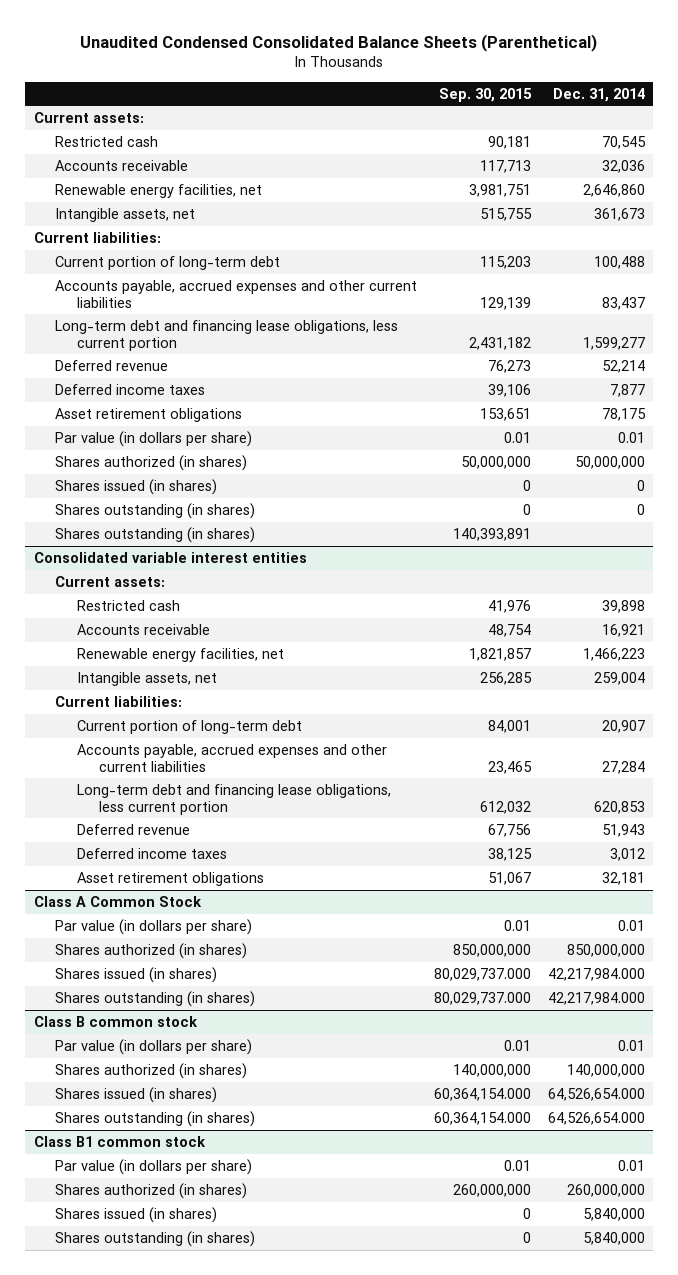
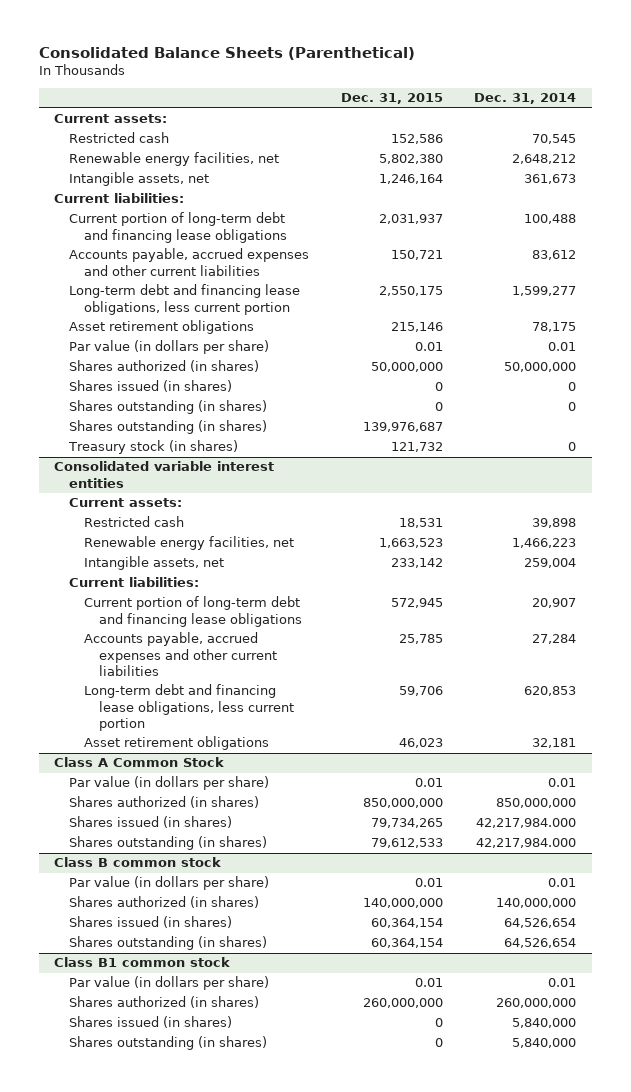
- Unaudited Condensed Consolidated Balance Sheets (Parenthetical)
+ Consolidated Balance Sheets (Parenthetical)
- | Sep. 30, 2015 | Dec. 31, 2014
+ | Dec. 31, 2015 | Dec. 31, 2014
- Accounts receivable | 117,713 | 32,036
- Renewable energy facilities, net | 3,981,751 | 2,646,860
+ Renewable energy facilities, net | 5,802,380 | 2,648,212
- Current portion of long-term debt | 115,203 | 100,488
- Accounts payable, accrued expenses and other current liabilities | 129,139 | 83,437
+ Current portion of long-term debt and financing lease obligations | 2,031,937 | 100,488
+ Accounts payable, accrued expenses and other current liabilities | 150,721 | 83,612
- Deferred revenue | 76,273 | 52,214
- Deferred income taxes | 39,106 | 7,877
+ Treasury stock (in shares) | 121,732 | 0
@ Consolidated variable interest entities
- Accounts receivable | 48,754 | 16,921
- Current portion of long-term debt | 84,001 | 20,907
+ Current portion of long-term debt and financing lease obligations | 572,945 | 20,907
- Deferred revenue | 67,756 | 51,943
- Deferred income taxes | 38,125 | 3,012
@ Class B common stock
- Shares issued (in shares) | 60,364,154.000 | 64,526,654.000
- Shares outstanding (in shares) | 60,364,154.000 | 64,526,654.000
+ Shares issued (in shares) | 60,364,154 | 64,526,654
+ Shares outstanding (in shares) | 60,364,154 | 64,526,654

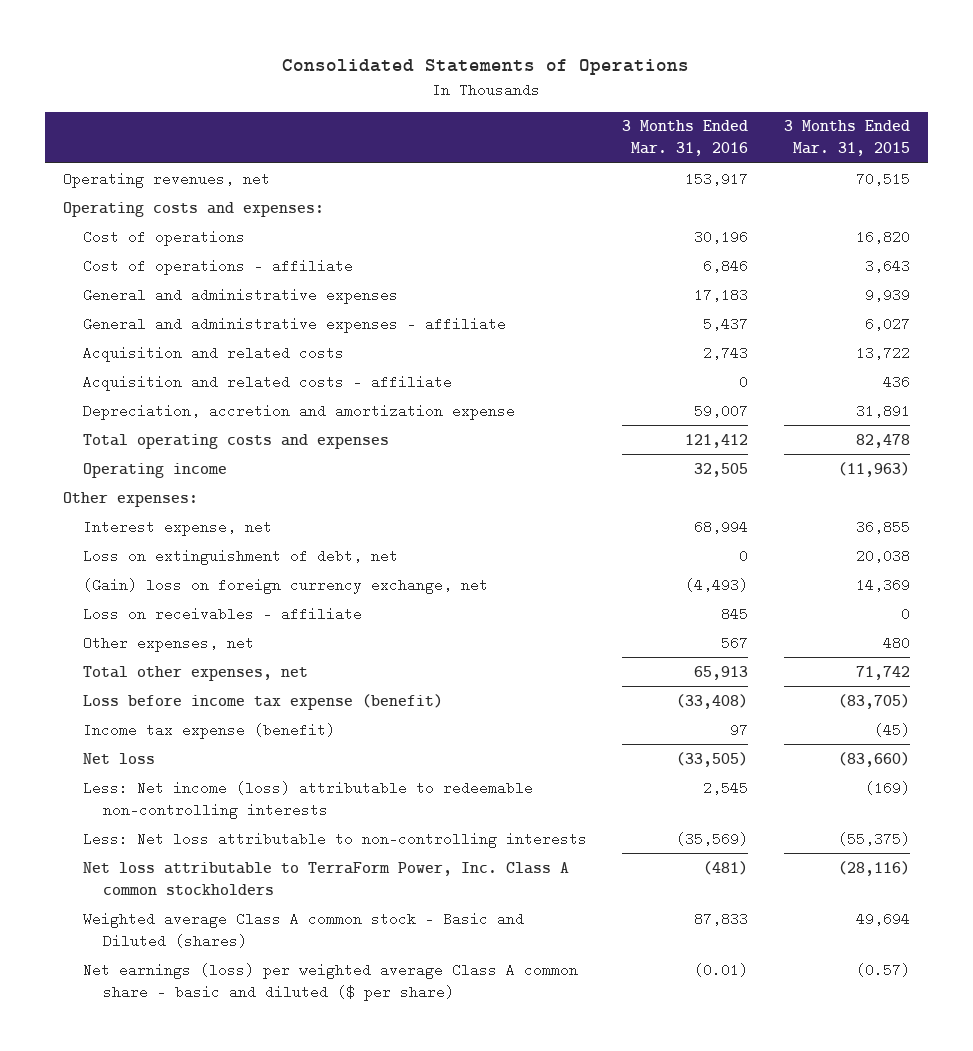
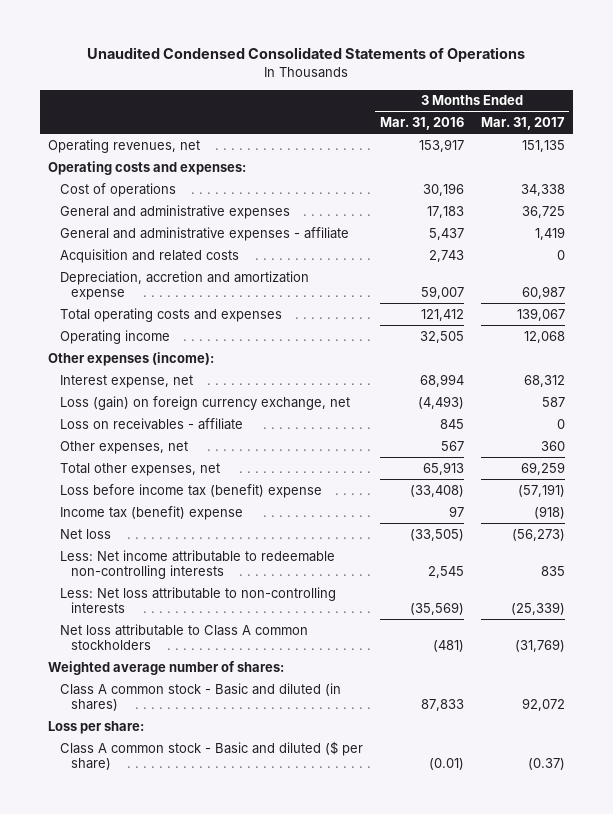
- Consolidated Statements of Operations
+ Unaudited Condensed Consolidated Statements of Operations
- | 3 Months Ended Mar. 31, 2016 | 3 Months Ended Mar. 31, 2015
+ | 3 Months Ended Mar. 31, 2016 | 3 Months Ended Mar. 31, 2017
- Cost of operations - affiliate | 6,846 | 3,643
- Acquisition and related costs - affiliate | 0 | 436
- Other expenses:
+ Other expenses (income):
- Loss on extinguishment of debt, net | 0 | 20,038
- (Gain) loss on foreign currency exchange, net | (4,493) | 14,369
+ Loss (gain) on foreign currency exchange, net | (4,493) | 587
- Loss before income tax expense (benefit) | (33,408) | (83,705)
- Income tax expense (benefit) | 97 | (45)
+ Loss before income tax (benefit) expense | (33,408) | (57,191)
+ Income tax (benefit) expense | 97 | (918)
- Less: Net income (loss) attributable to redeemable non-controlling interests | 2,545 | (169)
+ Less: Net income attributable to redeemable non-controlling interests | 2,545 | 835
- Net loss attributable to TerraForm Power, Inc. Class A common stockholders | (481) | (28,116)
- Weighted average Class A common stock - Basic and Diluted (shares) | 87,833 | 49,694
- Net earnings (loss) per weighted average Class A common share - basic and diluted ($ per share) | (0.01) | (0.57)
+ Net loss attributable to Class A common stockholders | (481) | (31,769)
+ Weighted average number of shares:
+ Class A common stock - Basic and diluted (in shares) | 87,833 | 92,072
+ Loss per share:
+ Class A common stock - Basic and diluted ($ per share) | (0.01) | (0.37)

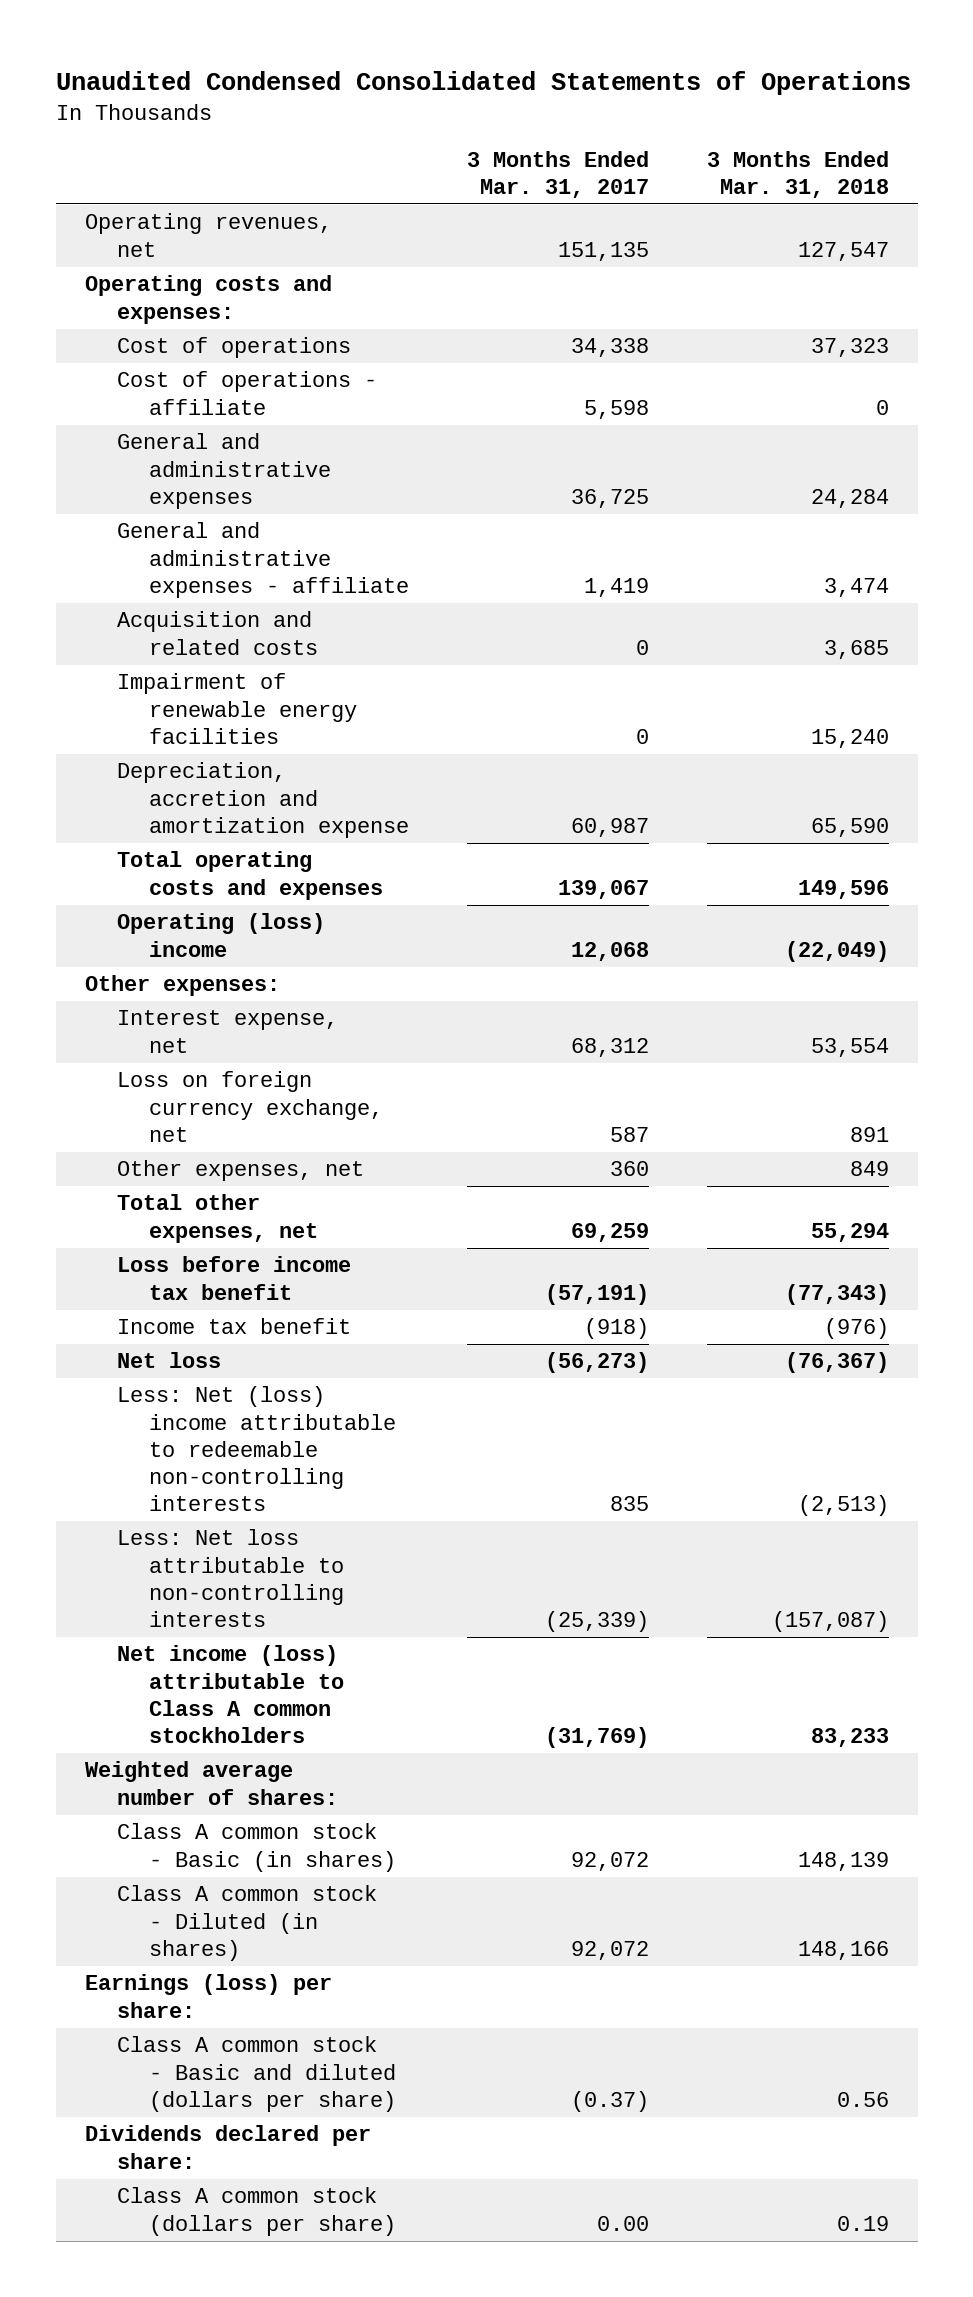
- | 3 Months Ended Mar. 31, 2016 | 3 Months Ended Mar. 31, 2017
+ | 3 Months Ended Mar. 31, 2017 | 3 Months Ended Mar. 31, 2018
+ Cost of operations - affiliate | 5,598 | 0
+ Impairment of renewable energy facilities | 0 | 15,240
- Operating income | 32,505 | 12,068
- Other expenses (income):
+ Operating (loss) income | 12,068 | (22,049)
+ Other expenses:
- Loss (gain) on foreign currency exchange, net | (4,493) | 587
- Loss on receivables - affiliate | 845 | 0
+ Loss on foreign currency exchange, net | 587 | 891
- Loss before income tax (benefit) expense | (33,408) | (57,191)
- Income tax (benefit) expense | 97 | (918)
+ Loss before income tax benefit | (57,191) | (77,343)
+ Income tax benefit | (918) | (976)
- Less: Net income attributable to redeemable non-controlling interests | 2,545 | 835
+ Less: Net (loss) income attributable to redeemable non-controlling interests | 835 | (2,513)
- Net loss attributable to Class A common stockholders | (481) | (31,769)
+ Net income (loss) attributable to Class A common stockholders | (31,769) | 83,233
- Class A common stock - Basic and diluted (in shares) | 87,833 | 92,072
- Loss per share:
- Class A common stock - Basic and diluted ($ per share) | (0.01) | (0.37)
+ Class A common stock - Basic (in shares) | 92,072 | 148,139
+ Class A common stock - Diluted (in shares) | 92,072 | 148,166
+ Earnings (loss) per share:
+ Class A common stock - Basic and diluted (dollars per share) | (0.37) | 0.56
+ Dividends declared per share:
+ Class A common stock (dollars per share) | 0.00 | 0.19

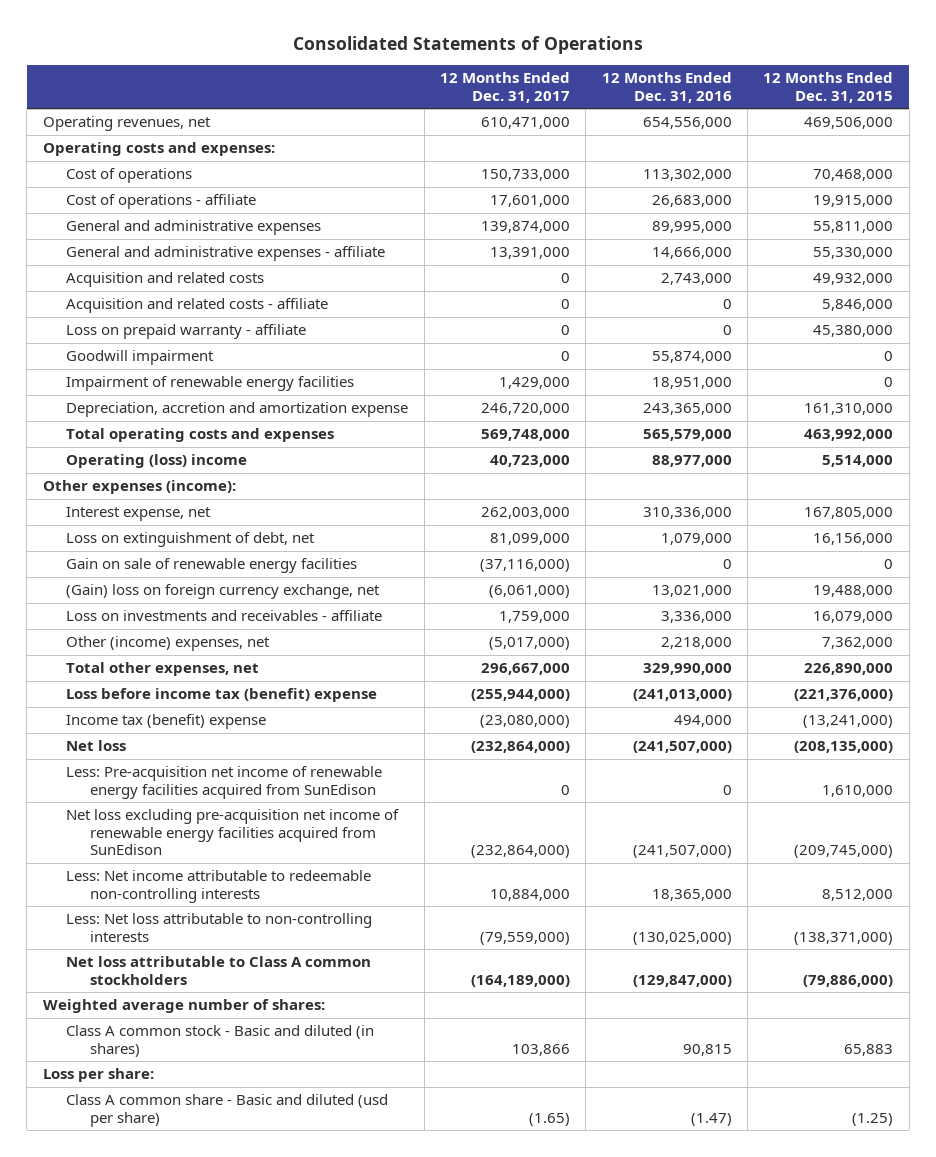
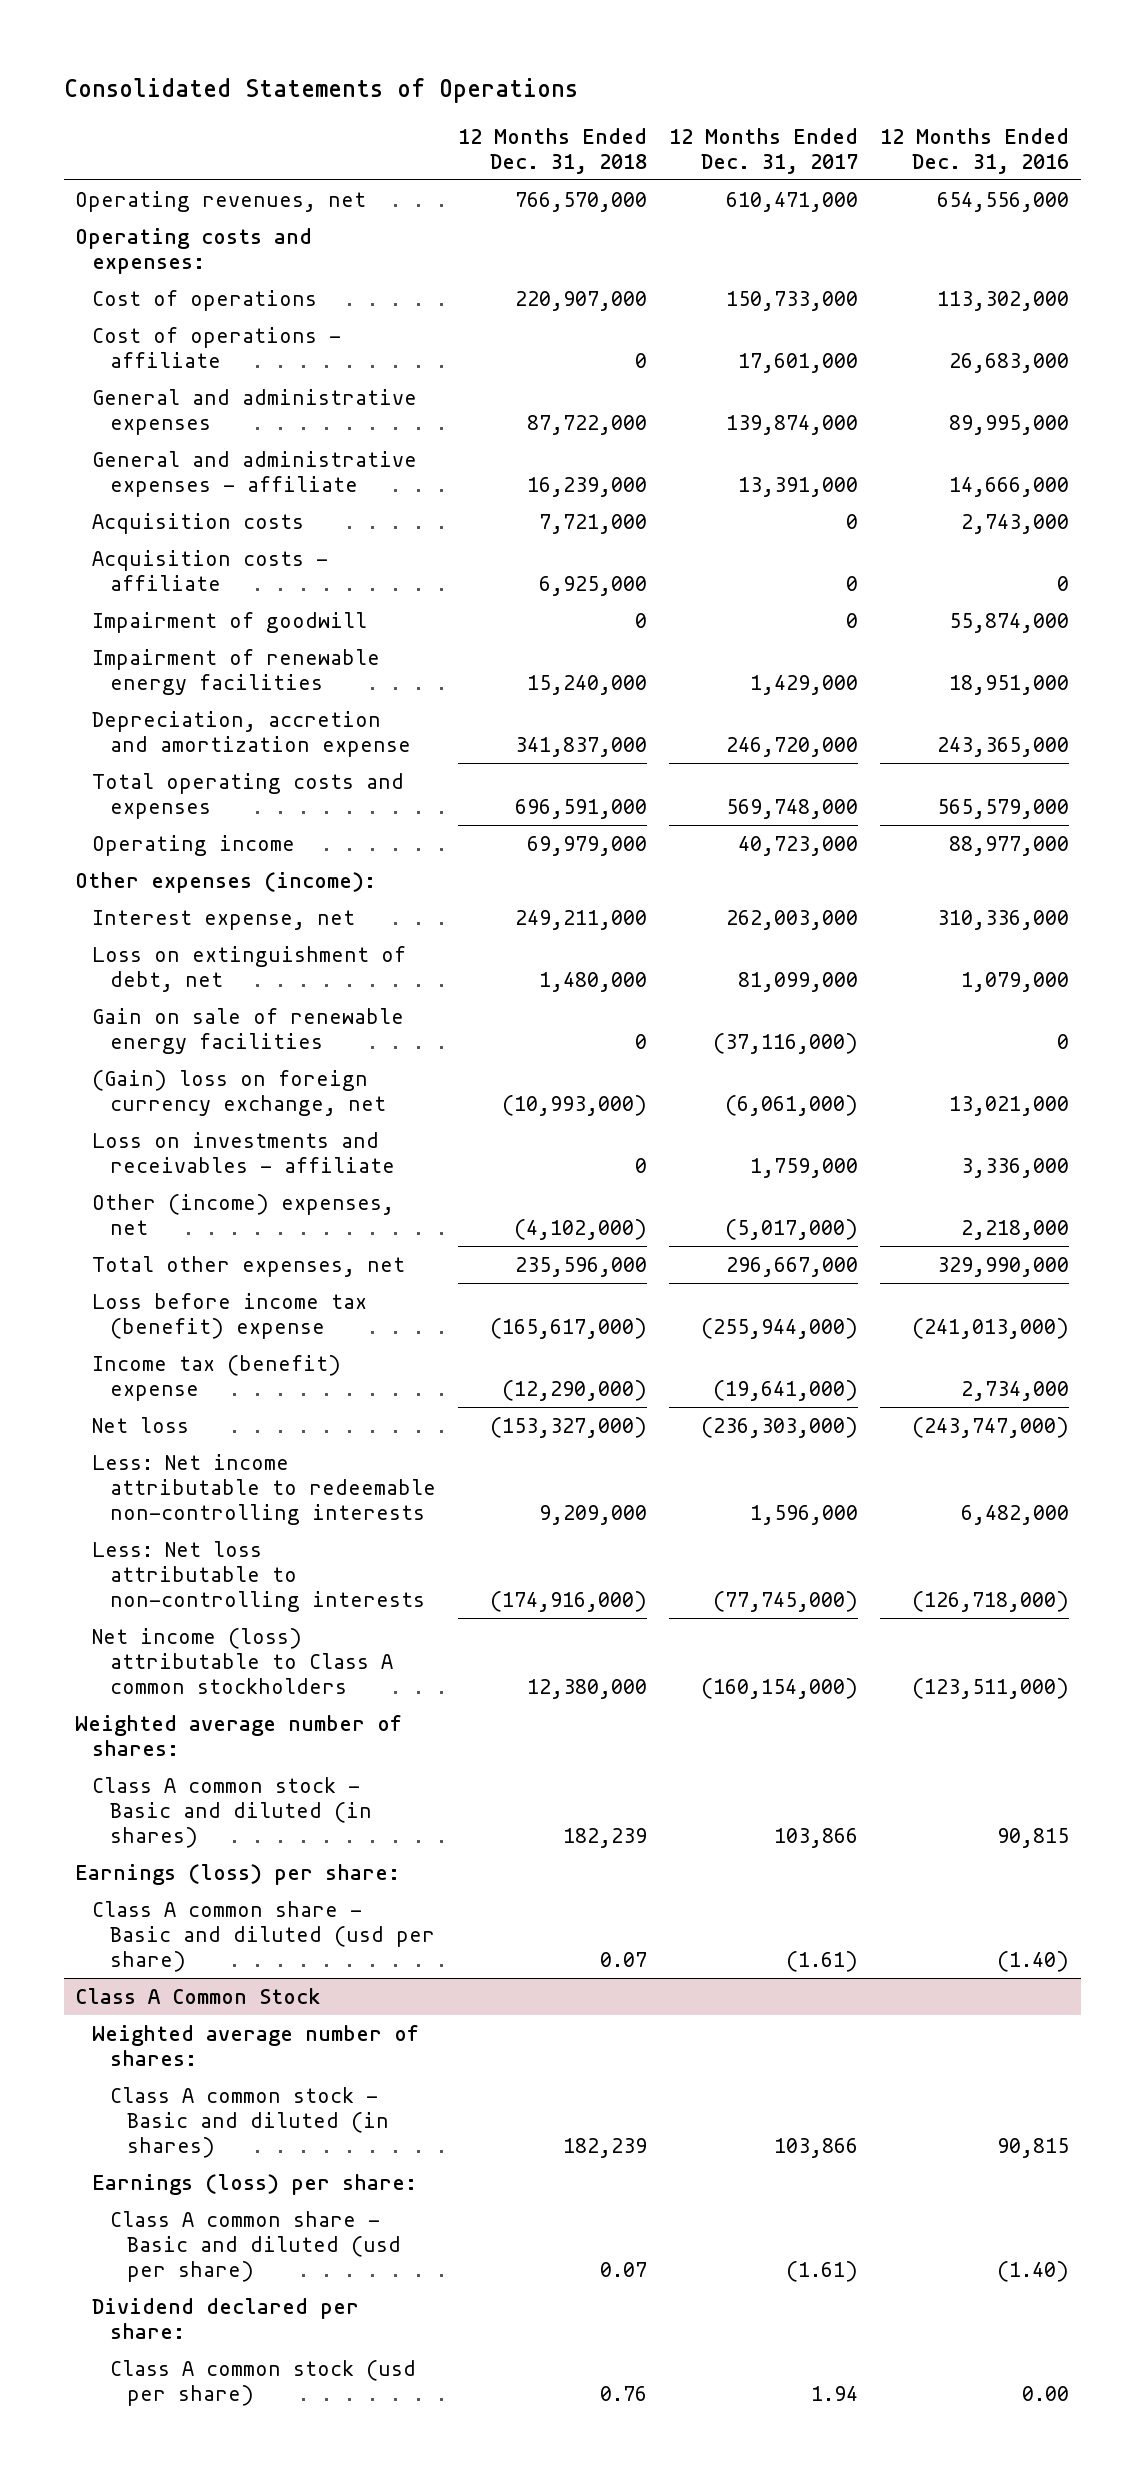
- | 12 Months Ended Dec. 31, 2017 | 12 Months Ended Dec. 31, 2016 | 12 Months Ended Dec. 31, 2015
+ | 12 Months Ended Dec. 31, 2018 | 12 Months Ended Dec. 31, 2017 | 12 Months Ended Dec. 31, 2016
- Acquisition and related costs | 0 | 2,743,000 | 49,932,000
- Acquisition and related costs - affiliate | 0 | 0 | 5,846,000
- Loss on prepaid warranty - affiliate | 0 | 0 | 45,380,000
- Goodwill impairment | 0 | 55,874,000 | 0
+ Acquisition costs | 7,721,000 | 0 | 2,743,000
+ Acquisition costs - affiliate | 6,925,000 | 0 | 0
+ Impairment of goodwill | 0 | 0 | 55,874,000
- Operating (loss) income | 40,723,000 | 88,977,000 | 5,514,000
+ Operating income | 69,979,000 | 40,723,000 | 88,977,000
- Income tax (benefit) expense | (23,080,000) | 494,000 | (13,241,000)
- Net loss | (232,864,000) | (241,507,000) | (208,135,000)
- Less: Pre-acquisition net income of renewable energy facilities acquired from SunEdison | 0 | 0 | 1,610,000
- Net loss excluding pre-acquisition net income of renewable energy facilities acquired from SunEdison | (232,864,000) | (241,507,000) | (209,745,000)
- Less: Net income attributable to redeemable non-controlling interests | 10,884,000 | 18,365,000 | 8,512,000
- Less: Net loss attributable to non-controlling interests | (79,559,000) | (130,025,000) | (138,371,000)
- Net loss attributable to Class A common stockholders | (164,189,000) | (129,847,000) | (79,886,000)
+ Income tax (benefit) expense | (12,290,000) | (19,641,000) | 2,734,000
+ Net loss | (153,327,000) | (236,303,000) | (243,747,000)
+ Less: Net income attributable to redeemable non-controlling interests | 9,209,000 | 1,596,000 | 6,482,000
+ Less: Net loss attributable to non-controlling interests | (174,916,000) | (77,745,000) | (126,718,000)
+ Net income (loss) attributable to Class A common stockholders | 12,380,000 | (160,154,000) | (123,511,000)
- Loss per share:
- Class A common share - Basic and diluted (usd per share) | (1.65) | (1.47) | (1.25)
+ Earnings (loss) per share:
+ Class A common share - Basic and diluted (usd per share) | 0.07 | (1.61) | (1.40)
+ Class A Common Stock
+ Weighted average number of shares:
+ Class A common stock - Basic and diluted (in shares) | 182,239 | 103,866 | 90,815
+ Earnings (loss) per share:
+ Class A common share - Basic and diluted (usd per share) | 0.07 | (1.61) | (1.40)
+ Dividend declared per share:
+ Class A common stock (usd per share) | 0.76 | 1.94 | 0.00

